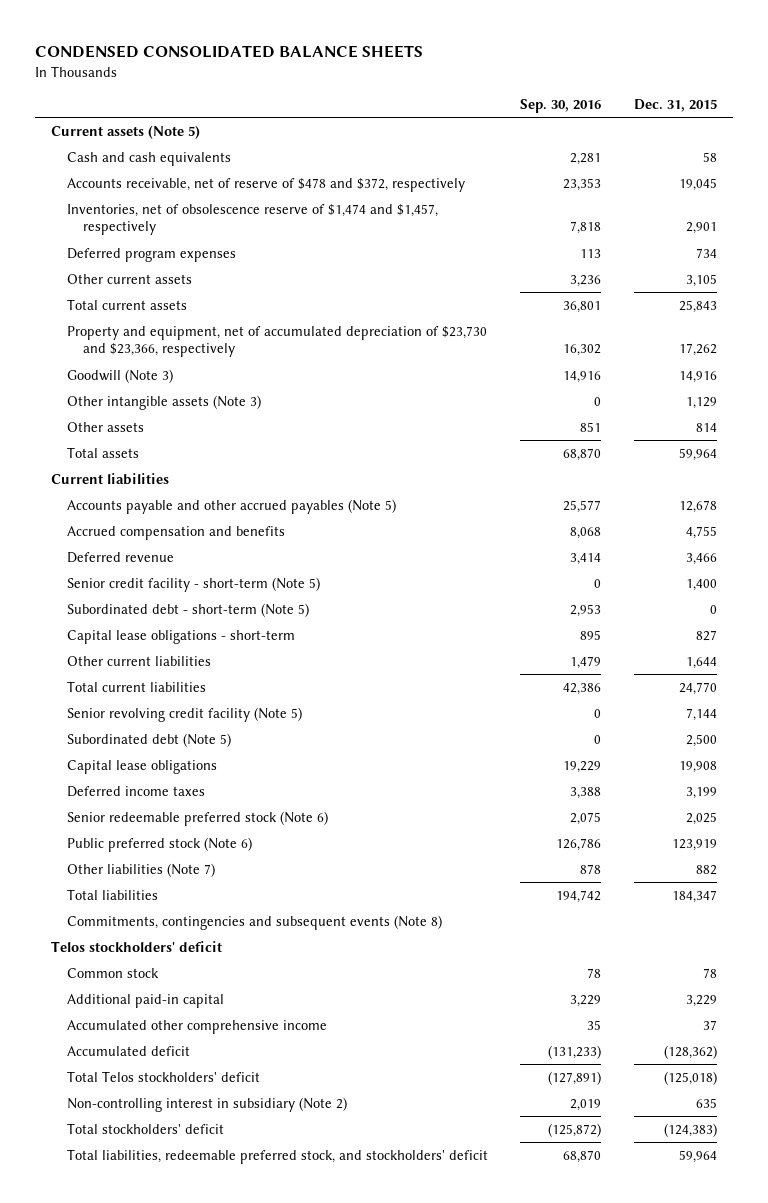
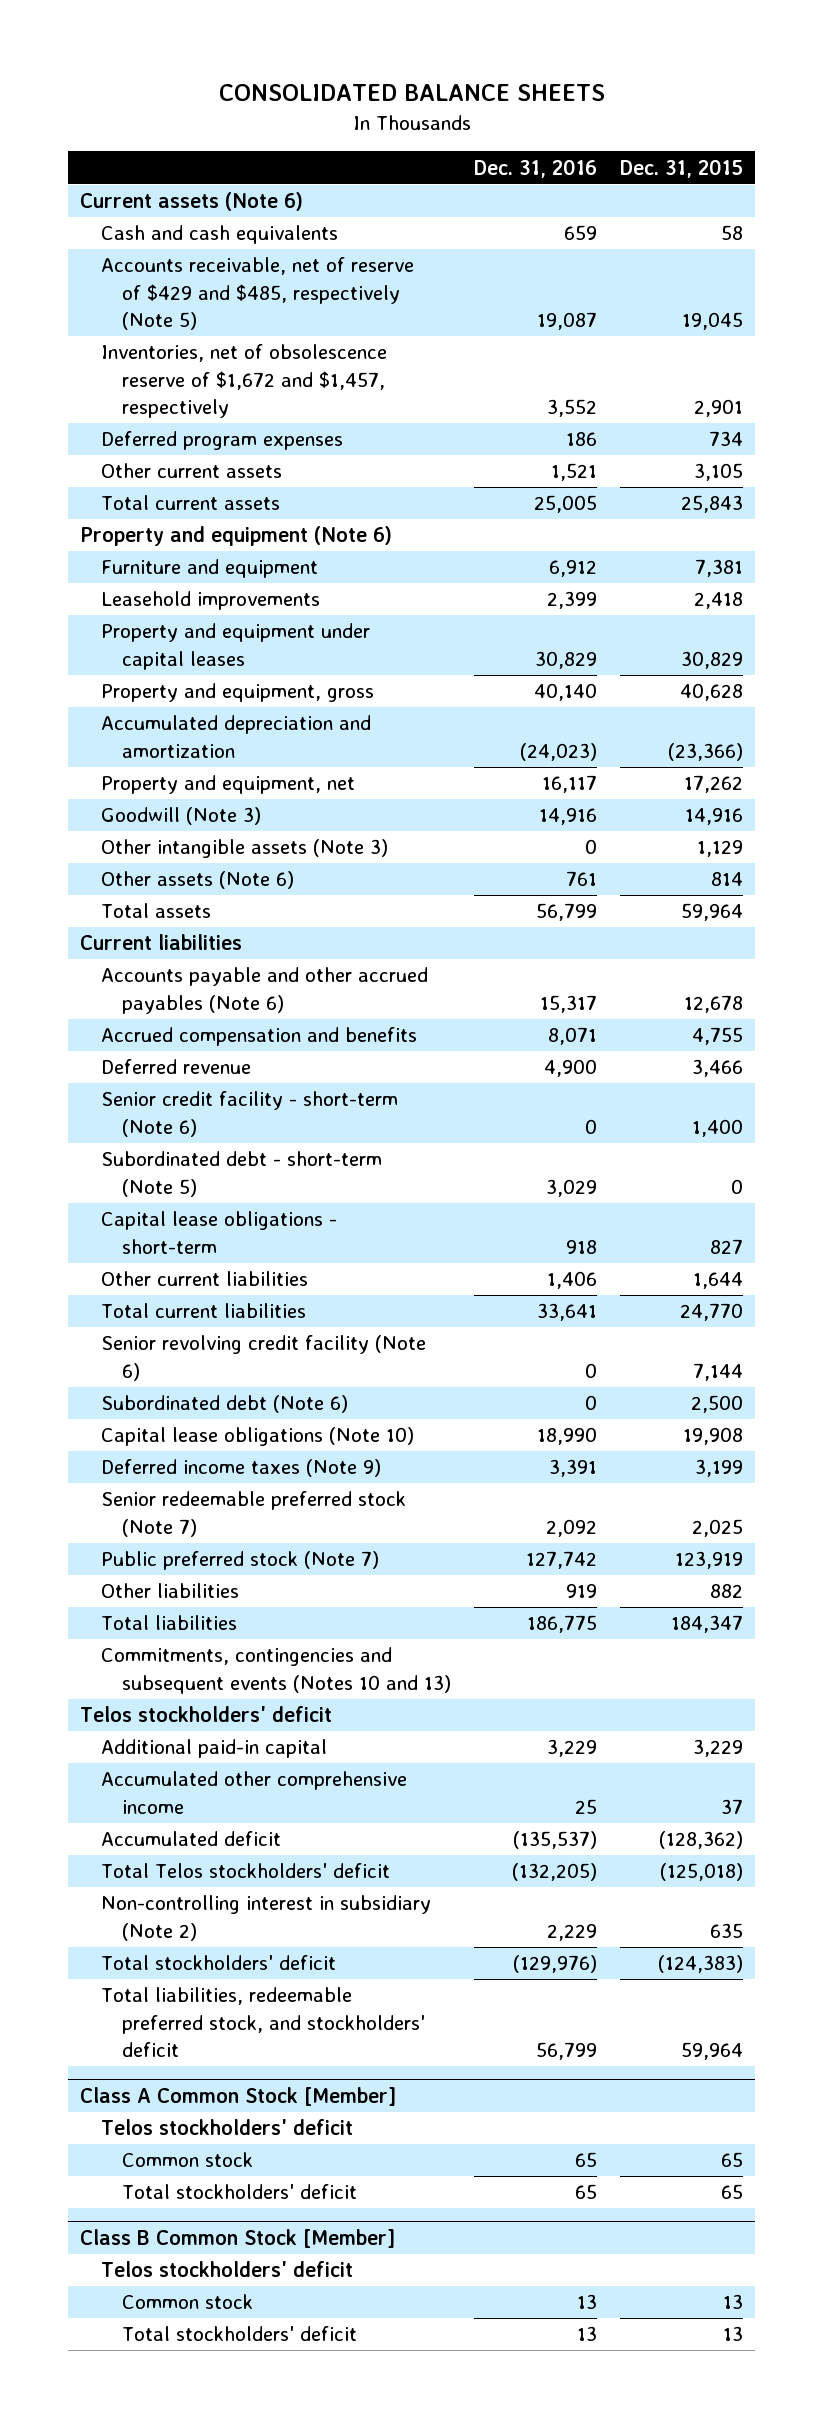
- CONDENSED CONSOLIDATED BALANCE SHEETS
+ CONSOLIDATED BALANCE SHEETS
- | Sep. 30, 2016 | Dec. 31, 2015
+ | Dec. 31, 2016 | Dec. 31, 2015
- Current assets (Note 5)
+ Current assets (Note 6)
- Accounts receivable, net of reserve of $478 and $372, respectively | 23,353 | 19,045
- Inventories, net of obsolescence reserve of $1,474 and $1,457, respectively | 7,818 | 2,901
+ Accounts receivable, net of reserve of $429 and $485, respectively (Note 5) | 19,087 | 19,045
+ Inventories, net of obsolescence reserve of $1,672 and $1,457, respectively | 3,552 | 2,901
- Property and equipment, net of accumulated depreciation of $23,730 and $23,366, respectively | 16,302 | 17,262
+ Property and equipment (Note 6)
+ Furniture and equipment | 6,912 | 7,381
+ Leasehold improvements | 2,399 | 2,418
+ Property and equipment under capital leases | 30,829 | 30,829
+ Property and equipment, gross | 40,140 | 40,628
+ Accumulated depreciation and amortization | (24,023) | (23,366)
+ Property and equipment, net | 16,117 | 17,262
- Other assets | 851 | 814
+ Other assets (Note 6) | 761 | 814
- Accounts payable and other accrued payables (Note 5) | 25,577 | 12,678
+ Accounts payable and other accrued payables (Note 6) | 15,317 | 12,678
- Senior credit facility - short-term (Note 5) | 0 | 1,400
+ Senior credit facility - short-term (Note 6) | 0 | 1,400
- Senior revolving credit facility (Note 5) | 0 | 7,144
- Subordinated debt (Note 5) | 0 | 2,500
- Capital lease obligations | 19,229 | 19,908
- Deferred income taxes | 3,388 | 3,199
- Senior redeemable preferred stock (Note 6) | 2,075 | 2,025
- Public preferred stock (Note 6) | 126,786 | 123,919
- Other liabilities (Note 7) | 878 | 882
+ Senior revolving credit facility (Note 6) | 0 | 7,144
+ Subordinated debt (Note 6) | 0 | 2,500
+ Capital lease obligations (Note 10) | 18,990 | 19,908
+ Deferred income taxes (Note 9) | 3,391 | 3,199
+ Senior redeemable preferred stock (Note 7) | 2,092 | 2,025
+ Public preferred stock (Note 7) | 127,742 | 123,919
+ Other liabilities | 919 | 882
- Commitments, contingencies and subsequent events (Note 8)
+ Commitments, contingencies and subsequent events (Notes 10 and 13)
- Common stock | 78 | 78
+ Class A Common Stock [Member]
+ Telos stockholders' deficit
+ Common stock | 65 | 65
+ Total stockholders' deficit | 65 | 65
+ Class B Common Stock [Member]
+ Telos stockholders' deficit
+ Common stock | 13 | 13
+ Total stockholders' deficit | 13 | 13

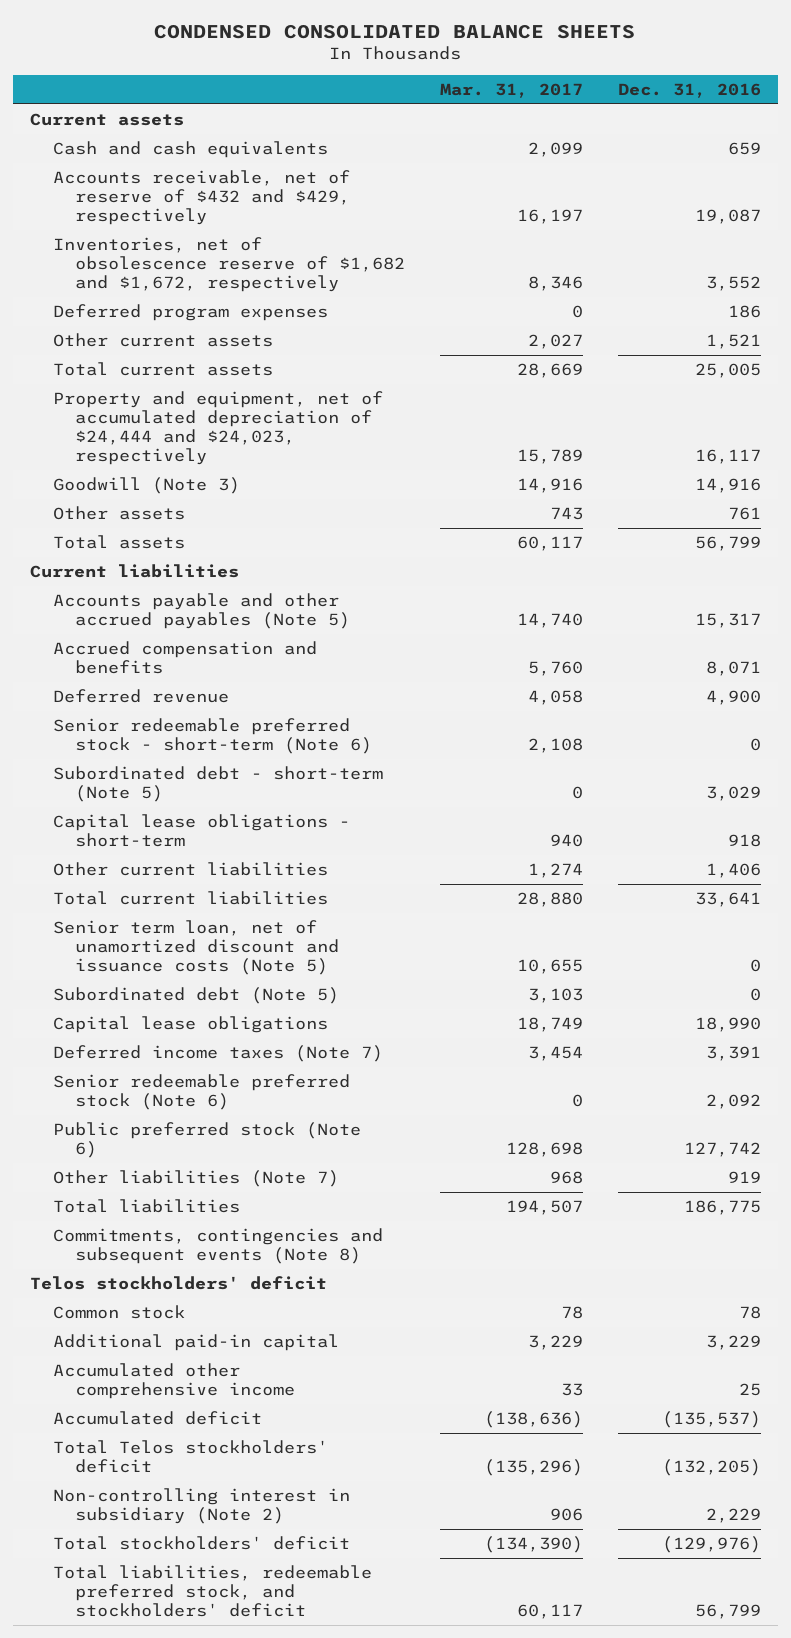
- CONSOLIDATED BALANCE SHEETS
+ CONDENSED CONSOLIDATED BALANCE SHEETS
- | Dec. 31, 2016 | Dec. 31, 2015
+ | Mar. 31, 2017 | Dec. 31, 2016
- Current assets (Note 6)
+ Current assets
- Accounts receivable, net of reserve of $429 and $485, respectively (Note 5) | 19,087 | 19,045
- Inventories, net of obsolescence reserve of $1,672 and $1,457, respectively | 3,552 | 2,901
+ Accounts receivable, net of reserve of $432 and $429, respectively | 16,197 | 19,087
+ Inventories, net of obsolescence reserve of $1,682 and $1,672, respectively | 8,346 | 3,552
- Property and equipment (Note 6)
- Furniture and equipment | 6,912 | 7,381
- Leasehold improvements | 2,399 | 2,418
- Property and equipment under capital leases | 30,829 | 30,829
- Property and equipment, gross | 40,140 | 40,628
- Accumulated depreciation and amortization | (24,023) | (23,366)
- Property and equipment, net | 16,117 | 17,262
+ Property and equipment, net of accumulated depreciation of $24,444 and $24,023, respectively | 15,789 | 16,117
- Other intangible assets (Note 3) | 0 | 1,129
- Other assets (Note 6) | 761 | 814
+ Other assets | 743 | 761
- Accounts payable and other accrued payables (Note 6) | 15,317 | 12,678
+ Accounts payable and other accrued payables (Note 5) | 14,740 | 15,317
- Senior credit facility - short-term (Note 6) | 0 | 1,400
+ Senior redeemable preferred stock - short-term (Note 6) | 2,108 | 0
- Senior revolving credit facility (Note 6) | 0 | 7,144
- Subordinated debt (Note 6) | 0 | 2,500
- Capital lease obligations (Note 10) | 18,990 | 19,908
- Deferred income taxes (Note 9) | 3,391 | 3,199
- Senior redeemable preferred stock (Note 7) | 2,092 | 2,025
- Public preferred stock (Note 7) | 127,742 | 123,919
- Other liabilities | 919 | 882
+ Senior term loan, net of unamortized discount and issuance costs (Note 5) | 10,655 | 0
+ Subordinated debt (Note 5) | 3,103 | 0
+ Capital lease obligations | 18,749 | 18,990
+ Deferred income taxes (Note 7) | 3,454 | 3,391
+ Senior redeemable preferred stock (Note 6) | 0 | 2,092
+ Public preferred stock (Note 6) | 128,698 | 127,742
+ Other liabilities (Note 7) | 968 | 919
- Commitments, contingencies and subsequent events (Notes 10 and 13)
+ Commitments, contingencies and subsequent events (Note 8)
+ Common stock | 78 | 78
- Class A Common Stock [Member]
- Telos stockholders' deficit
- Common stock | 65 | 65
- Total stockholders' deficit | 65 | 65
- Class B Common Stock [Member]
- Telos stockholders' deficit
- Common stock | 13 | 13
- Total stockholders' deficit | 13 | 13

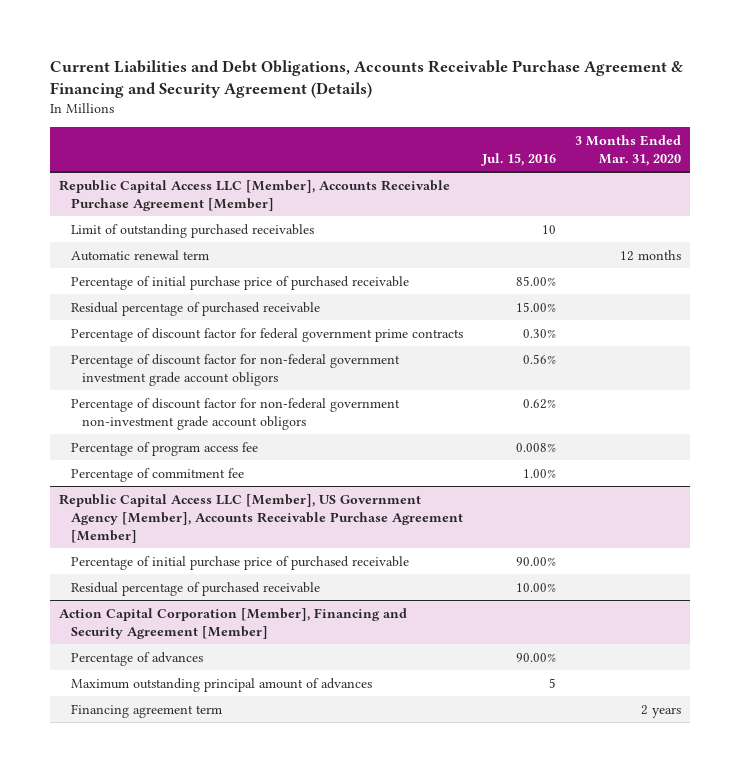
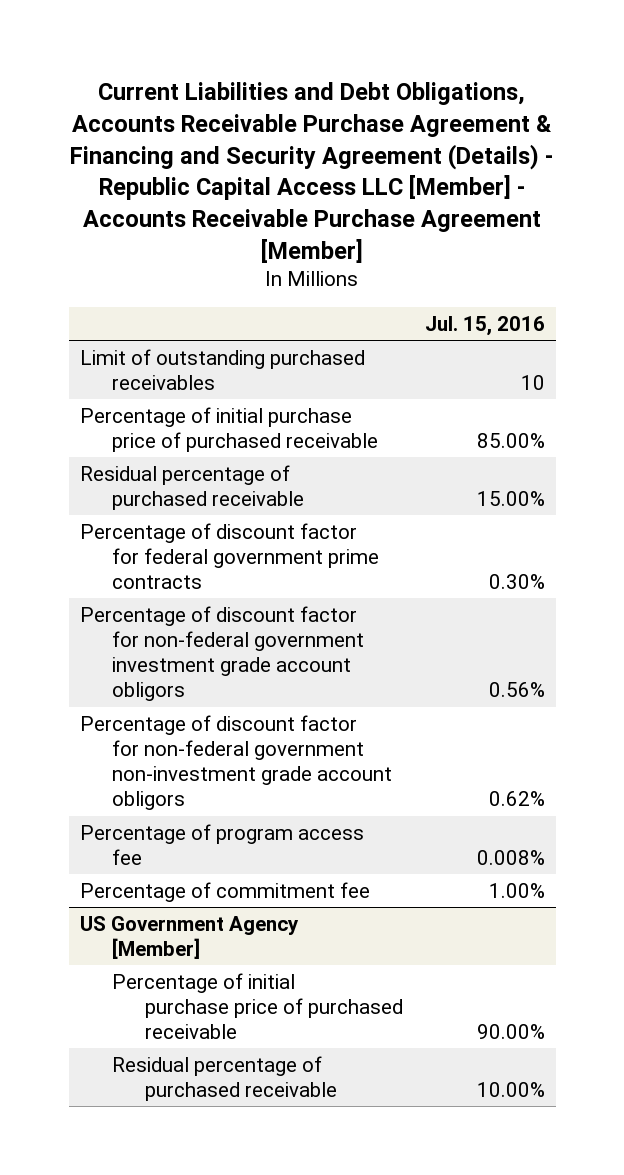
- Current Liabilities and Debt Obligations, Accounts Receivable Purchase Agreement & Financing and Security Agreement (Details)
+ Current Liabilities and Debt Obligations, Accounts Receivable Purchase Agreement & Financing and Security Agreement (Details) - Republic Capital Access LLC [Member] - Accounts Receivable Purchase Agreement [Member]
- | Jul. 15, 2016 | 3 Months Ended Mar. 31, 2020
+ | Jul. 15, 2016
- Republic Capital Access LLC [Member], Accounts Receivable Purchase Agreement [Member]
- Automatic renewal term | | 12 months
- Republic Capital Access LLC [Member], US Government Agency [Member], Accounts Receivable Purchase Agreement [Member]
+ US Government Agency [Member]
- Action Capital Corporation [Member], Financing and Security Agreement [Member]
- Percentage of advances | 90.00% |
- Maximum outstanding principal amount of advances | 5 |
- Financing agreement term | | 2 years

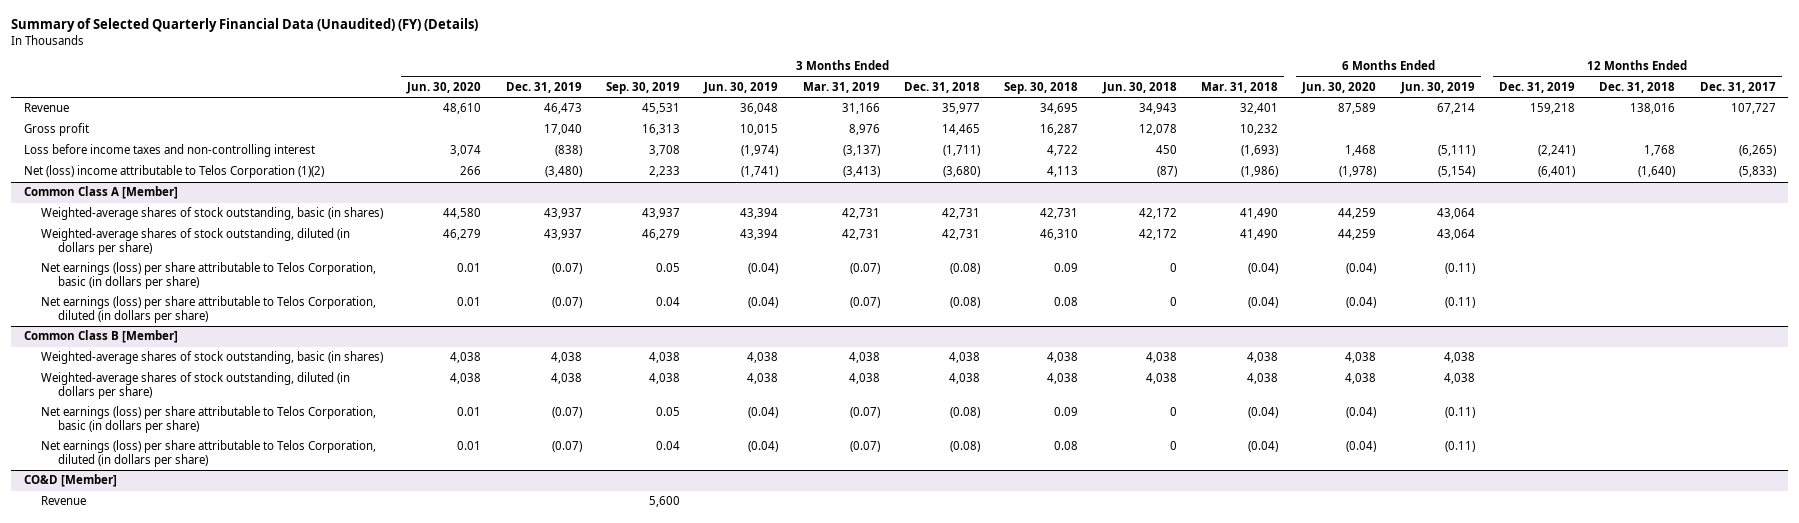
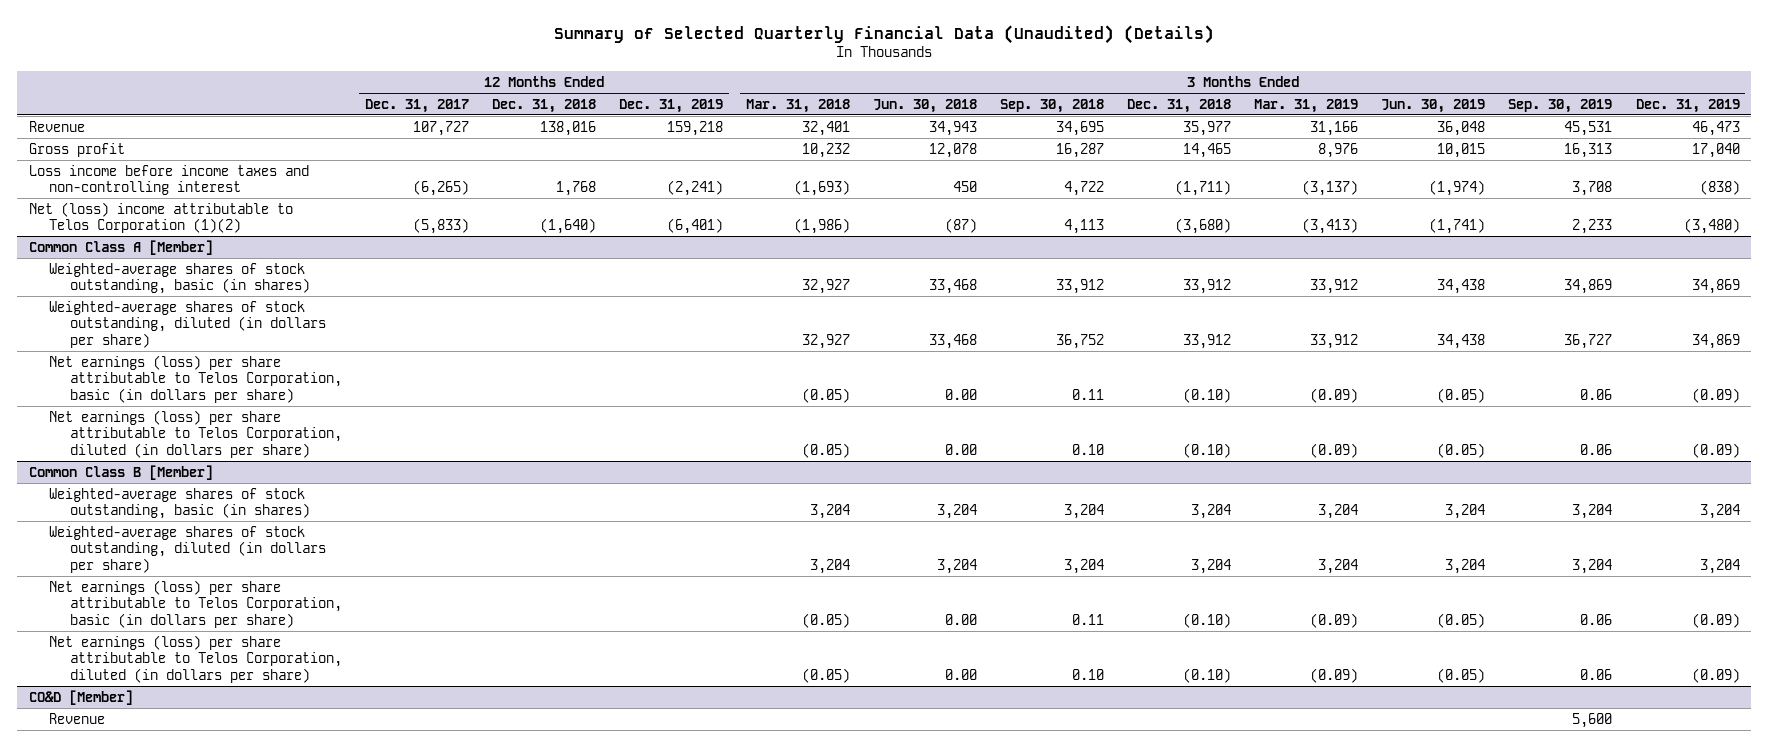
- Summary of Selected Quarterly Financial Data (Unaudited) (FY) (Details)
+ Summary of Selected Quarterly Financial Data (Unaudited) (Details)
- | 3 Months Ended Jun. 30, 2020 | 3 Months Ended Dec. 31, 2019 | 3 Months Ended Sep. 30, 2019 | 3 Months Ended Jun. 30, 2019 | 3 Months Ended Mar. 31, 2019 | 3 Months Ended Dec. 31, 2018 | 3 Months Ended Sep. 30, 2018 | 3 Months Ended Jun. 30, 2018 | 3 Months Ended Mar. 31, 2018 | 6 Months Ended Jun. 30, 2020 | 6 Months Ended Jun. 30, 2019 | 12 Months Ended Dec. 31, 2019 | 12 Months Ended Dec. 31, 2018 | 12 Months Ended Dec. 31, 2017
+ | 12 Months Ended Dec. 31, 2017 | 12 Months Ended Dec. 31, 2018 | 12 Months Ended Dec. 31, 2019 | 3 Months Ended Mar. 31, 2018 | 3 Months Ended Jun. 30, 2018 | 3 Months Ended Sep. 30, 2018 | 3 Months Ended Dec. 31, 2018 | 3 Months Ended Mar. 31, 2019 | 3 Months Ended Jun. 30, 2019 | 3 Months Ended Sep. 30, 2019 | 3 Months Ended Dec. 31, 2019
- Loss before income taxes and non-controlling interest | 3,074 | (838) | 3,708 | (1,974) | (3,137) | (1,711) | 4,722 | 450 | (1,693) | 1,468 | (5,111) | (2,241) | 1,768 | (6,265)
+ Loss income before income taxes and non-controlling interest | (6,265) | 1,768 | (2,241) | (1,693) | 450 | 4,722 | (1,711) | (3,137) | (1,974) | 3,708 | (838)
@ Common Class A [Member]
- Weighted-average shares of stock outstanding, basic (in shares) | 44,580 | 43,937 | 43,937 | 43,394 | 42,731 | 42,731 | 42,731 | 42,172 | 41,490 | 44,259 | 43,064 | | |
- Weighted-average shares of stock outstanding, diluted (in dollars per share) | 46,279 | 43,937 | 46,279 | 43,394 | 42,731 | 42,731 | 46,310 | 42,172 | 41,490 | 44,259 | 43,064 | | |
- Net earnings (loss) per share attributable to Telos Corporation, basic (in dollars per share) | 0.01 | (0.07) | 0.05 | (0.04) | (0.07) | (0.08) | 0.09 | 0 | (0.04) | (0.04) | (0.11) | | |
- Net earnings (loss) per share attributable to Telos Corporation, diluted (in dollars per share) | 0.01 | (0.07) | 0.04 | (0.04) | (0.07) | (0.08) | 0.08 | 0 | (0.04) | (0.04) | (0.11) | | |
+ Weighted-average shares of stock outstanding, basic (in shares) | | | | 32,927 | 33,468 | 33,912 | 33,912 | 33,912 | 34,438 | 34,869 | 34,869
+ Weighted-average shares of stock outstanding, diluted (in dollars per share) | | | | 32,927 | 33,468 | 36,752 | 33,912 | 33,912 | 34,438 | 36,727 | 34,869
+ Net earnings (loss) per share attributable to Telos Corporation, basic (in dollars per share) | | | | (0.05) | 0.00 | 0.11 | (0.10) | (0.09) | (0.05) | 0.06 | (0.09)
+ Net earnings (loss) per share attributable to Telos Corporation, diluted (in dollars per share) | | | | (0.05) | 0.00 | 0.10 | (0.10) | (0.09) | (0.05) | 0.06 | (0.09)
@ Common Class B [Member]
- Weighted-average shares of stock outstanding, basic (in shares) | 4,038 | 4,038 | 4,038 | 4,038 | 4,038 | 4,038 | 4,038 | 4,038 | 4,038 | 4,038 | 4,038 | | |
- Weighted-average shares of stock outstanding, diluted (in dollars per share) | 4,038 | 4,038 | 4,038 | 4,038 | 4,038 | 4,038 | 4,038 | 4,038 | 4,038 | 4,038 | 4,038 | | |
- Net earnings (loss) per share attributable to Telos Corporation, basic (in dollars per share) | 0.01 | (0.07) | 0.05 | (0.04) | (0.07) | (0.08) | 0.09 | 0 | (0.04) | (0.04) | (0.11) | | |
- Net earnings (loss) per share attributable to Telos Corporation, diluted (in dollars per share) | 0.01 | (0.07) | 0.04 | (0.04) | (0.07) | (0.08) | 0.08 | 0 | (0.04) | (0.04) | (0.11) | | |
+ Weighted-average shares of stock outstanding, basic (in shares) | | | | 3,204 | 3,204 | 3,204 | 3,204 | 3,204 | 3,204 | 3,204 | 3,204
+ Weighted-average shares of stock outstanding, diluted (in dollars per share) | | | | 3,204 | 3,204 | 3,204 | 3,204 | 3,204 | 3,204 | 3,204 | 3,204
+ Net earnings (loss) per share attributable to Telos Corporation, basic (in dollars per share) | | | | (0.05) | 0.00 | 0.11 | (0.10) | (0.09) | (0.05) | 0.06 | (0.09)
+ Net earnings (loss) per share attributable to Telos Corporation, diluted (in dollars per share) | | | | (0.05) | 0.00 | 0.10 | (0.10) | (0.09) | (0.05) | 0.06 | (0.09)

